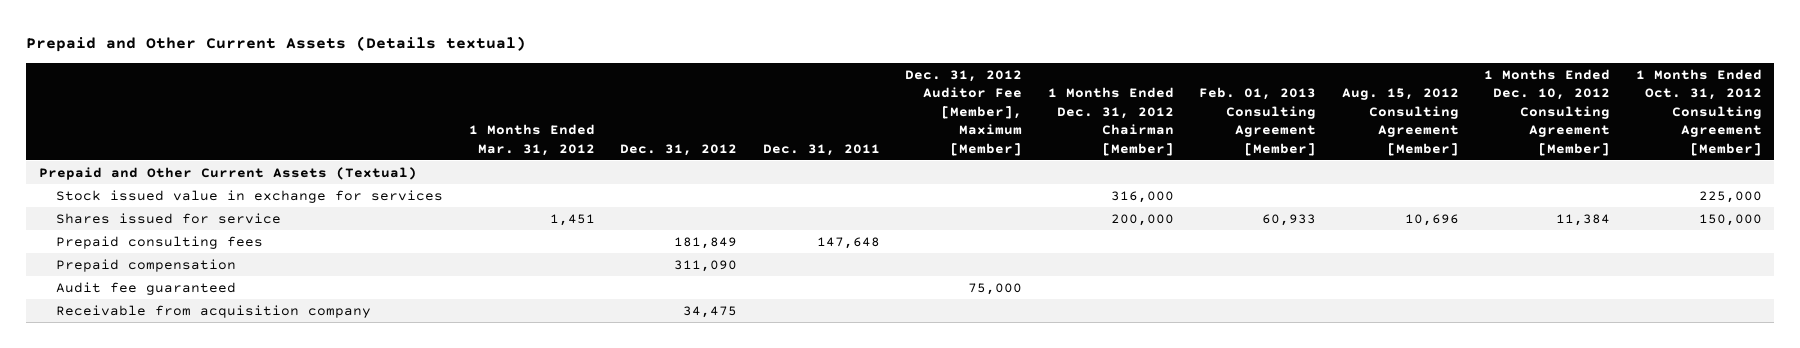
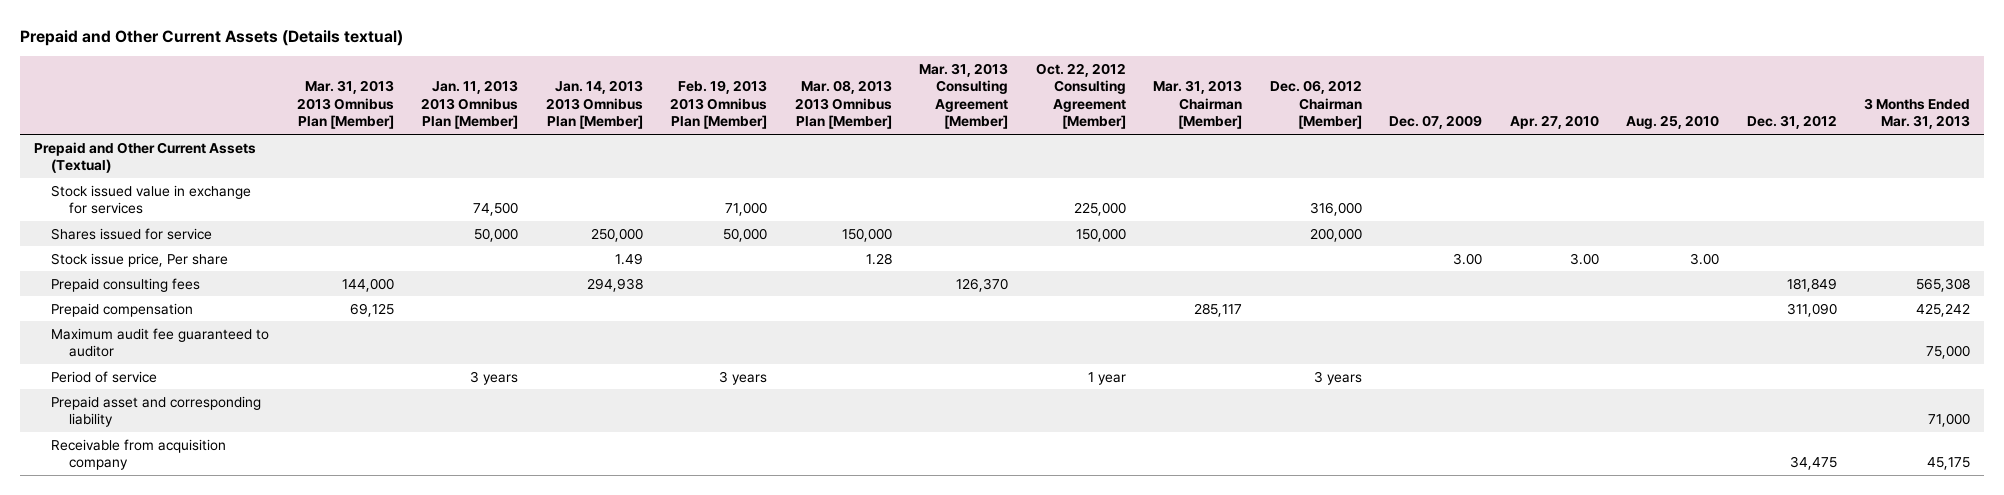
- | 1 Months Ended Mar. 31, 2012 | Dec. 31, 2012 | Dec. 31, 2011 | Dec. 31, 2012 Auditor Fee [Member], Maximum [Member] | 1 Months Ended Dec. 31, 2012 Chairman [Member] | Feb. 01, 2013 Consulting Agreement [Member] | Aug. 15, 2012 Consulting Agreement [Member] | 1 Months Ended Dec. 10, 2012 Consulting Agreement [Member] | 1 Months Ended Oct. 31, 2012 Consulting Agreement [Member]
+ | Mar. 31, 2013 2013 Omnibus Plan [Member] | Jan. 11, 2013 2013 Omnibus Plan [Member] | Jan. 14, 2013 2013 Omnibus Plan [Member] | Feb. 19, 2013 2013 Omnibus Plan [Member] | Mar. 08, 2013 2013 Omnibus Plan [Member] | Mar. 31, 2013 Consulting Agreement [Member] | Oct. 22, 2012 Consulting Agreement [Member] | Mar. 31, 2013 Chairman [Member] | Dec. 06, 2012 Chairman [Member] | Dec. 07, 2009 | Apr. 27, 2010 | Aug. 25, 2010 | Dec. 31, 2012 | 3 Months Ended Mar. 31, 2013
+ Stock issue price, Per share | | | 1.49 | | 1.28 | | | | | 3.00 | 3.00 | 3.00 | |
- Audit fee guaranteed | | | | 75,000 | | | | |
+ Maximum audit fee guaranteed to auditor | | | | | | | | | | | | | | 75,000
+ Period of service | | 3 years | | 3 years | | | 1 year | | 3 years | | | | |
+ Prepaid asset and corresponding liability | | | | | | | | | | | | | | 71,000

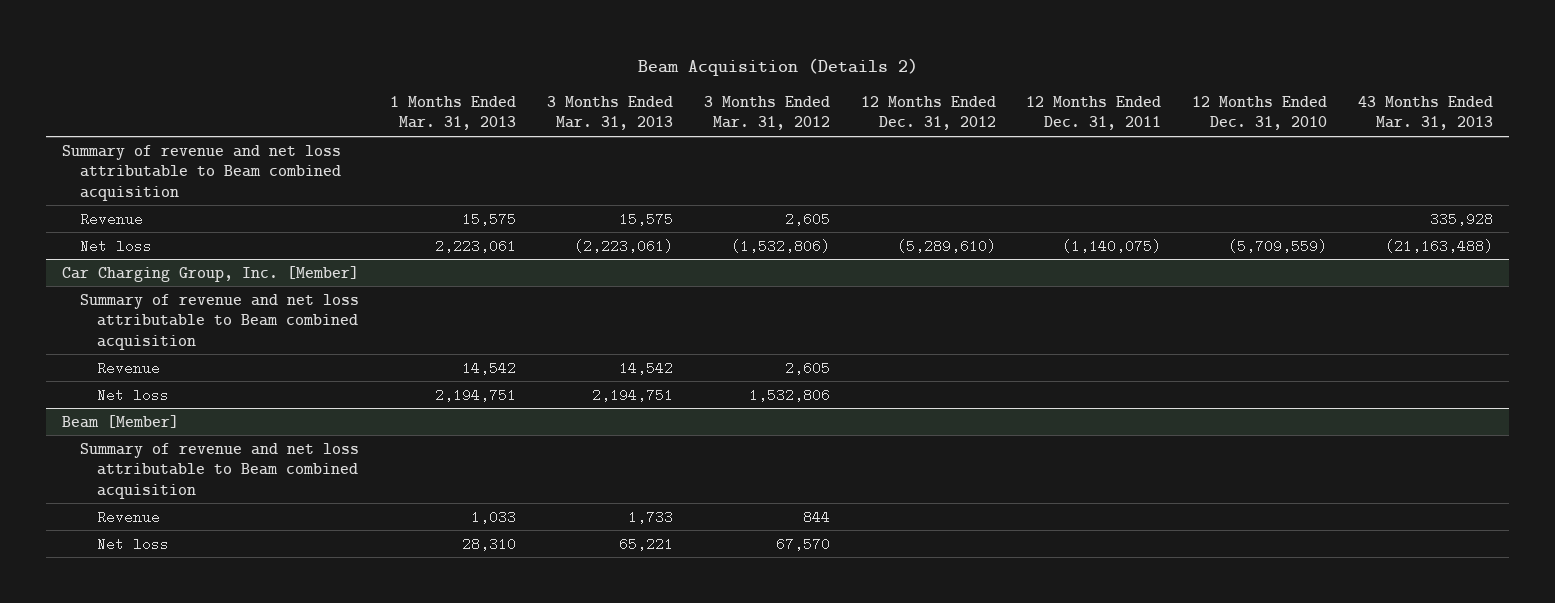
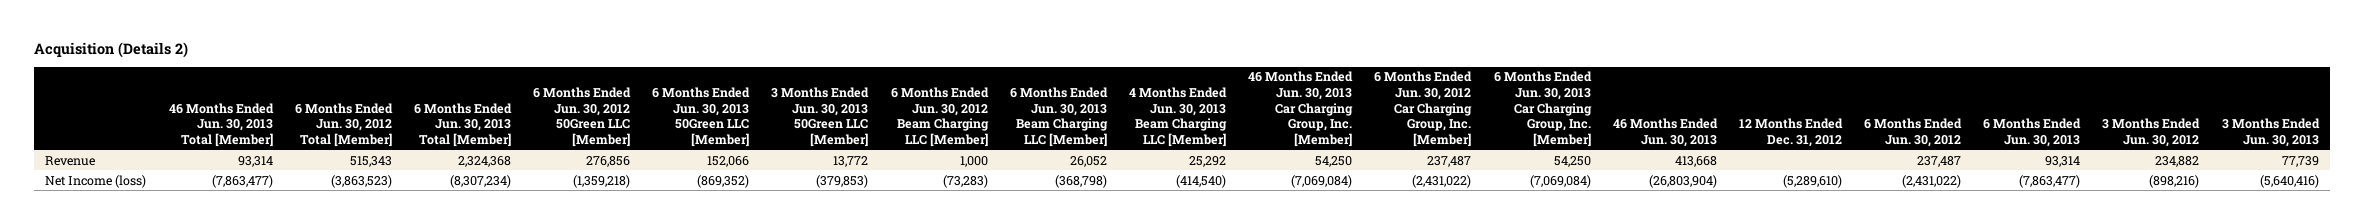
- Beam Acquisition (Details 2)
+ Acquisition (Details 2)
- | 1 Months Ended Mar. 31, 2013 | 3 Months Ended Mar. 31, 2013 | 3 Months Ended Mar. 31, 2012 | 12 Months Ended Dec. 31, 2012 | 12 Months Ended Dec. 31, 2011 | 12 Months Ended Dec. 31, 2010 | 43 Months Ended Mar. 31, 2013
+ | 46 Months Ended Jun. 30, 2013 Total [Member] | 6 Months Ended Jun. 30, 2012 Total [Member] | 6 Months Ended Jun. 30, 2013 Total [Member] | 6 Months Ended Jun. 30, 2012 50Green LLC [Member] | 6 Months Ended Jun. 30, 2013 50Green LLC [Member] | 3 Months Ended Jun. 30, 2013 50Green LLC [Member] | 6 Months Ended Jun. 30, 2012 Beam Charging LLC [Member] | 6 Months Ended Jun. 30, 2013 Beam Charging LLC [Member] | 4 Months Ended Jun. 30, 2013 Beam Charging LLC [Member] | 46 Months Ended Jun. 30, 2013 Car Charging Group, Inc. [Member] | 6 Months Ended Jun. 30, 2012 Car Charging Group, Inc. [Member] | 6 Months Ended Jun. 30, 2013 Car Charging Group, Inc. [Member] | 46 Months Ended Jun. 30, 2013 | 12 Months Ended Dec. 31, 2012 | 6 Months Ended Jun. 30, 2012 | 6 Months Ended Jun. 30, 2013 | 3 Months Ended Jun. 30, 2012 | 3 Months Ended Jun. 30, 2013
- Summary of revenue and net loss attributable to Beam combined acquisition
- Net loss | 2,223,061 | (2,223,061) | (1,532,806) | (5,289,610) | (1,140,075) | (5,709,559) | (21,163,488)
- Car Charging Group, Inc. [Member]
- Summary of revenue and net loss attributable to Beam combined acquisition
- Revenue | 14,542 | 14,542 | 2,605 | | | |
- Net loss | 2,194,751 | 2,194,751 | 1,532,806 | | | |
- Beam [Member]
- Summary of revenue and net loss attributable to Beam combined acquisition
- Revenue | 1,033 | 1,733 | 844 | | | |
- Net loss | 28,310 | 65,221 | 67,570 | | | |
+ Net Income (loss) | (7,863,477) | (3,863,523) | (8,307,234) | (1,359,218) | (869,352) | (379,853) | (73,283) | (368,798) | (414,540) | (7,069,084) | (2,431,022) | (7,069,084) | (26,803,904) | (5,289,610) | (2,431,022) | (7,863,477) | (898,216) | (5,640,416)

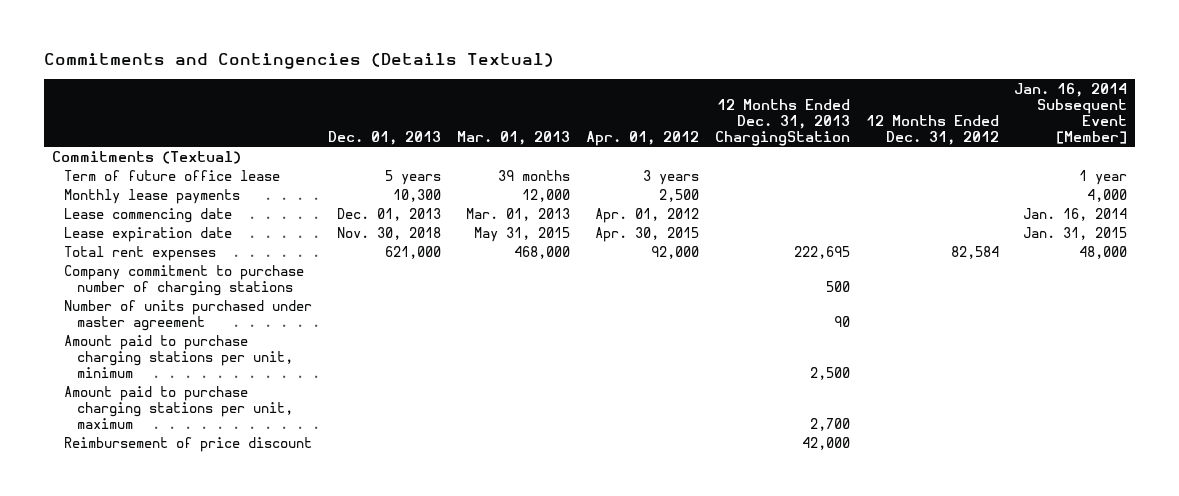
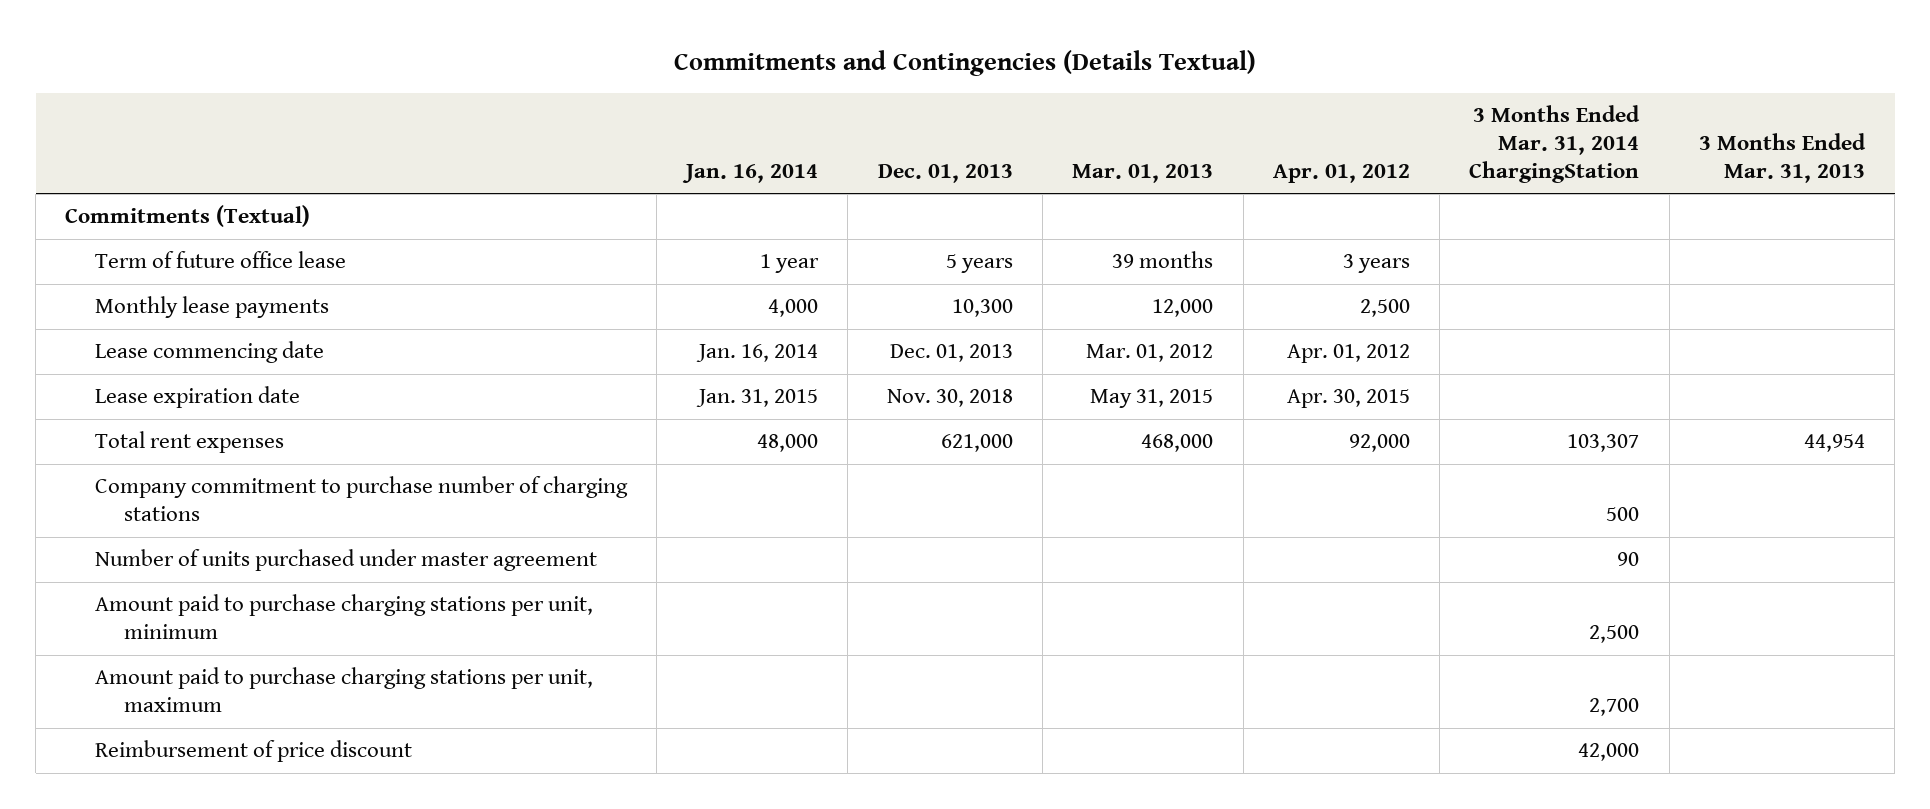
- | Dec. 01, 2013 | Mar. 01, 2013 | Apr. 01, 2012 | 12 Months Ended Dec. 31, 2013 ChargingStation | 12 Months Ended Dec. 31, 2012 | Jan. 16, 2014 Subsequent Event [Member]
+ | Jan. 16, 2014 | Dec. 01, 2013 | Mar. 01, 2013 | Apr. 01, 2012 | 3 Months Ended Mar. 31, 2014 ChargingStation | 3 Months Ended Mar. 31, 2013
- Lease commencing date | Dec. 01, 2013 | Mar. 01, 2013 | Apr. 01, 2012 | | | Jan. 16, 2014
+ Lease commencing date | Jan. 16, 2014 | Dec. 01, 2013 | Mar. 01, 2012 | Apr. 01, 2012 | |

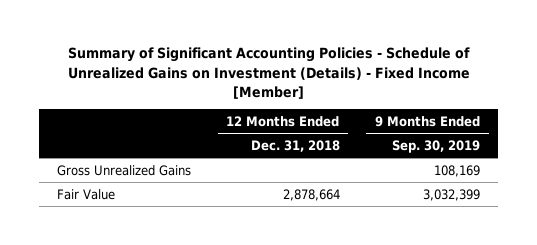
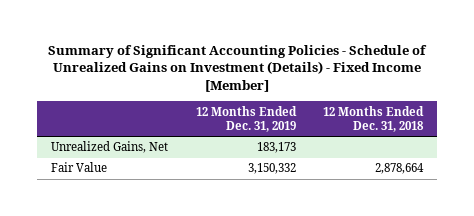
- | 12 Months Ended Dec. 31, 2018 | 9 Months Ended Sep. 30, 2019
+ | 12 Months Ended Dec. 31, 2019 | 12 Months Ended Dec. 31, 2018
- Gross Unrealized Gains | | 108,169
+ Unrealized Gains, Net | 183,173 |

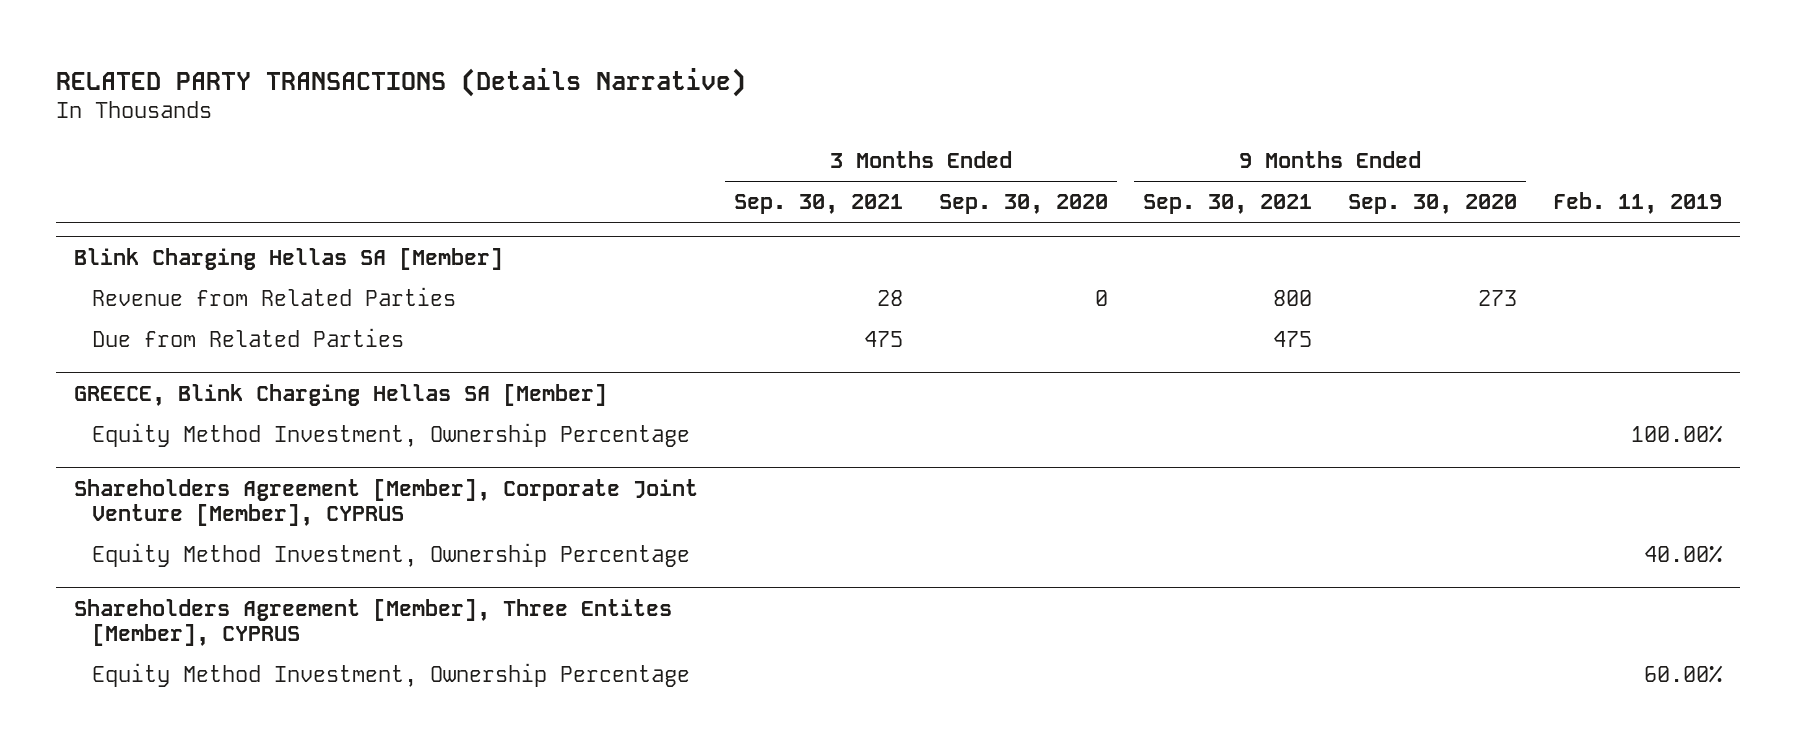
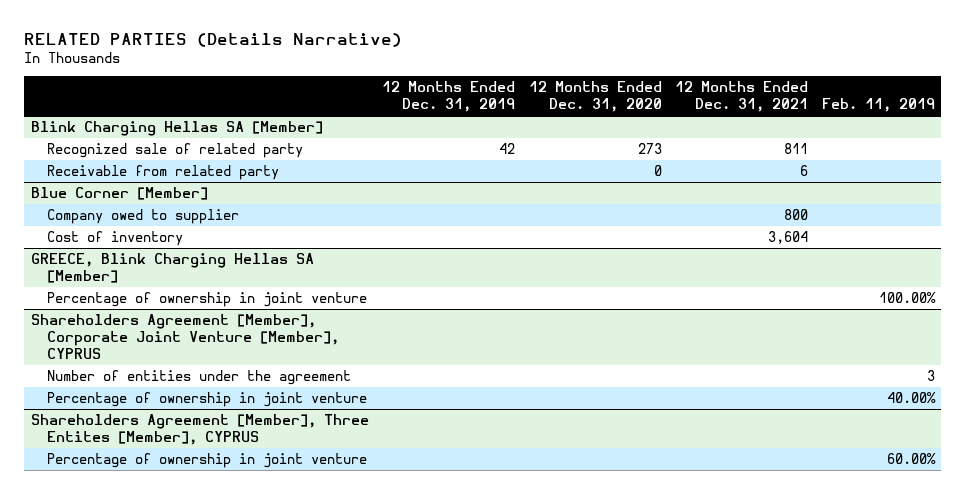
- RELATED PARTY TRANSACTIONS (Details Narrative)
+ RELATED PARTIES (Details Narrative)
- | 3 Months Ended Sep. 30, 2021 | 3 Months Ended Sep. 30, 2020 | 9 Months Ended Sep. 30, 2021 | 9 Months Ended Sep. 30, 2020 | Feb. 11, 2019
+ | 12 Months Ended Dec. 31, 2019 | 12 Months Ended Dec. 31, 2020 | 12 Months Ended Dec. 31, 2021 | Feb. 11, 2019
@ Blink Charging Hellas SA [Member]
- Revenue from Related Parties | 28 | 0 | 800 | 273 |
- Due from Related Parties | 475 | | 475 | |
+ Recognized sale of related party | 42 | 273 | 811 |
+ Receivable from related party | | 0 | 6 |
+ Blue Corner [Member]
+ Company owed to supplier | | | 800 |
+ Cost of inventory | | | 3,604 |
@ GREECE, Blink Charging Hellas SA [Member]
- Equity Method Investment, Ownership Percentage | | | | | 100.00%
+ Percentage of ownership in joint venture | | | | 100.00%
@ Shareholders Agreement [Member], Corporate Joint Venture [Member], CYPRUS
- Equity Method Investment, Ownership Percentage | | | | | 40.00%
+ Number of entities under the agreement | | | | 3
+ Percentage of ownership in joint venture | | | | 40.00%
@ Shareholders Agreement [Member], Three Entites [Member], CYPRUS
- Equity Method Investment, Ownership Percentage | | | | | 60.00%
+ Percentage of ownership in joint venture | | | | 60.00%

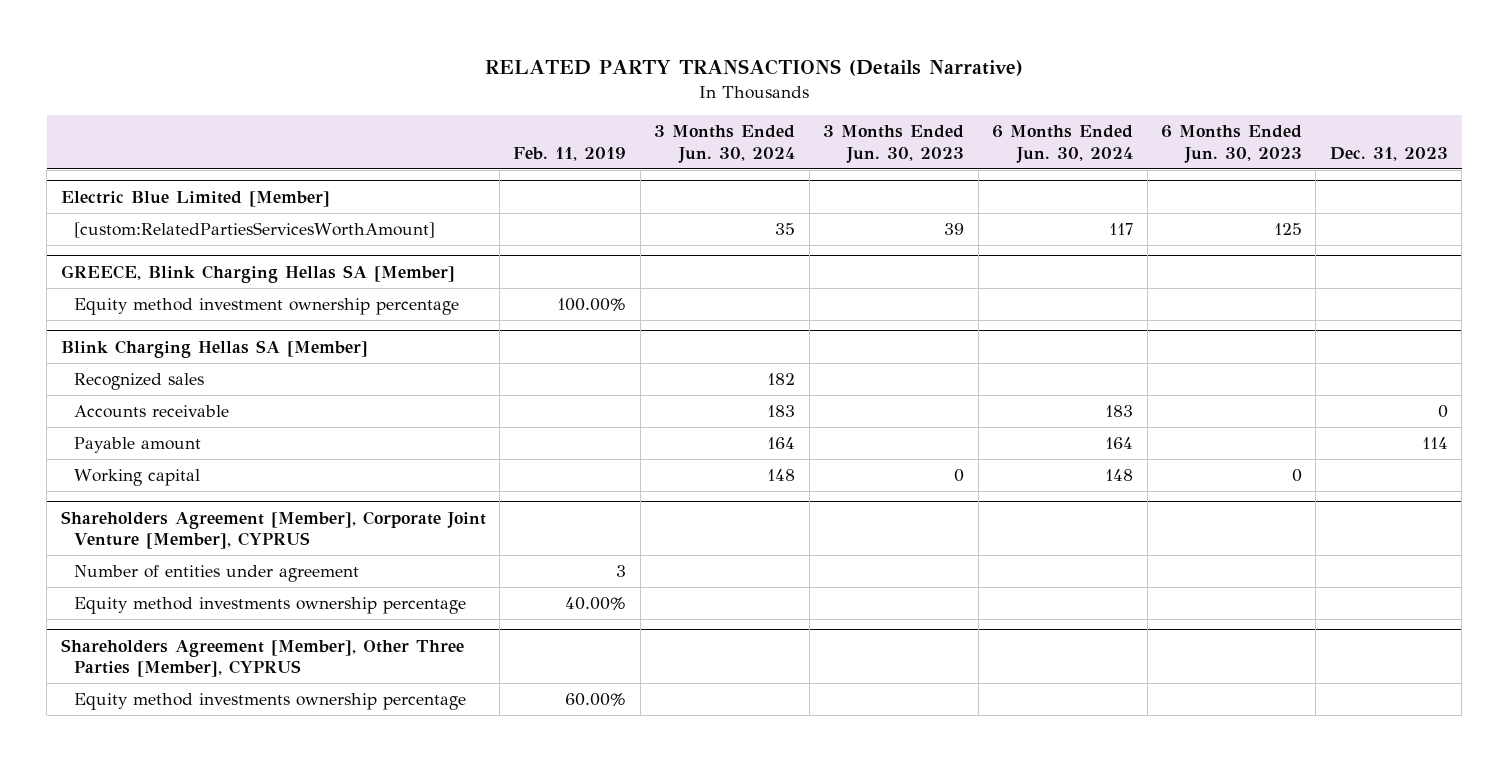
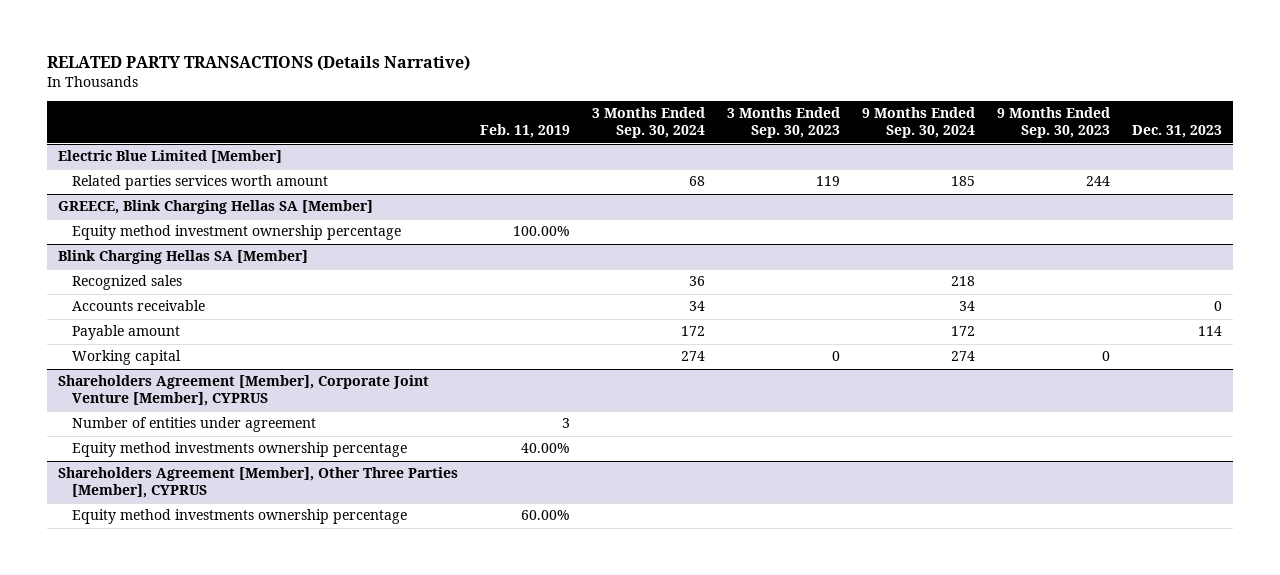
- | Feb. 11, 2019 | 3 Months Ended Jun. 30, 2024 | 3 Months Ended Jun. 30, 2023 | 6 Months Ended Jun. 30, 2024 | 6 Months Ended Jun. 30, 2023 | Dec. 31, 2023
+ | Feb. 11, 2019 | 3 Months Ended Sep. 30, 2024 | 3 Months Ended Sep. 30, 2023 | 9 Months Ended Sep. 30, 2024 | 9 Months Ended Sep. 30, 2023 | Dec. 31, 2023
@ Electric Blue Limited [Member]
- [custom:RelatedPartiesServicesWorthAmount] | | 35 | 39 | 117 | 125 |
+ Related parties services worth amount | | 68 | 119 | 185 | 244 |

